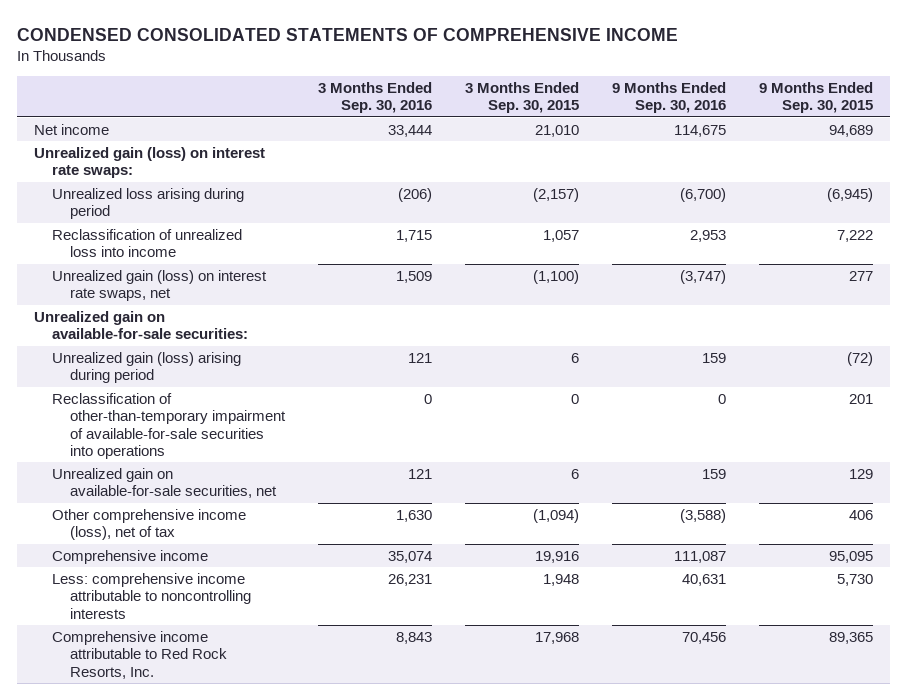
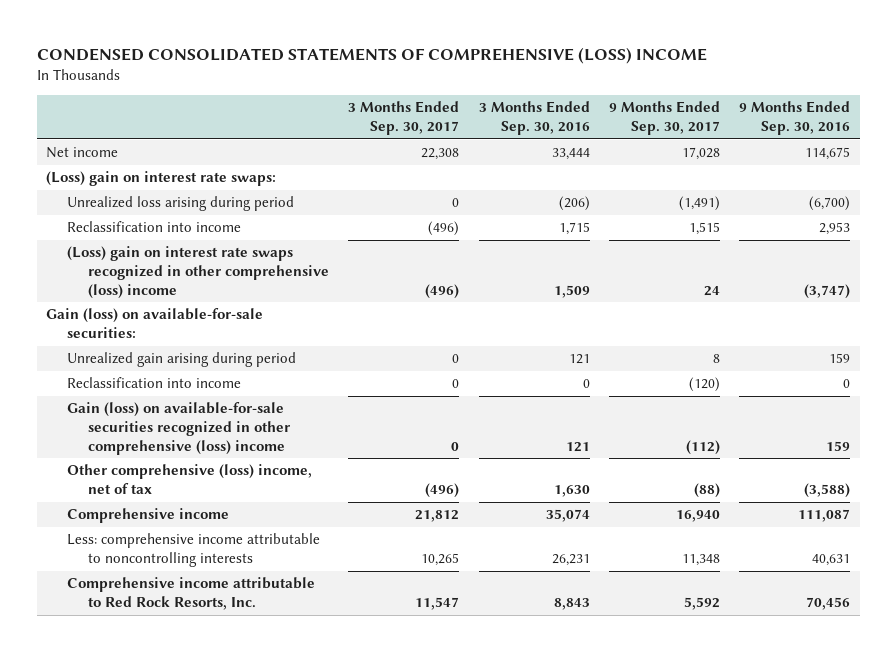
- CONDENSED CONSOLIDATED STATEMENTS OF COMPREHENSIVE INCOME
+ CONDENSED CONSOLIDATED STATEMENTS OF COMPREHENSIVE (LOSS) INCOME
- | 3 Months Ended Sep. 30, 2016 | 3 Months Ended Sep. 30, 2015 | 9 Months Ended Sep. 30, 2016 | 9 Months Ended Sep. 30, 2015
+ | 3 Months Ended Sep. 30, 2017 | 3 Months Ended Sep. 30, 2016 | 9 Months Ended Sep. 30, 2017 | 9 Months Ended Sep. 30, 2016
- Unrealized gain (loss) on interest rate swaps:
+ (Loss) gain on interest rate swaps:
- Reclassification of unrealized loss into income | 1,715 | 1,057 | 2,953 | 7,222
- Unrealized gain (loss) on interest rate swaps, net | 1,509 | (1,100) | (3,747) | 277
- Unrealized gain on available-for-sale securities:
- Unrealized gain (loss) arising during period | 121 | 6 | 159 | (72)
- Reclassification of other-than-temporary impairment of available-for-sale securities into operations | 0 | 0 | 0 | 201
- Unrealized gain on available-for-sale securities, net | 121 | 6 | 159 | 129
- Other comprehensive income (loss), net of tax | 1,630 | (1,094) | (3,588) | 406
+ Reclassification into income | (496) | 1,715 | 1,515 | 2,953
+ (Loss) gain on interest rate swaps recognized in other comprehensive (loss) income | (496) | 1,509 | 24 | (3,747)
+ Gain (loss) on available-for-sale securities:
+ Unrealized gain arising during period | 0 | 121 | 8 | 159
+ Reclassification into income | 0 | 0 | (120) | 0
+ Gain (loss) on available-for-sale securities recognized in other comprehensive (loss) income | 0 | 121 | (112) | 159
+ Other comprehensive (loss) income, net of tax | (496) | 1,630 | (88) | (3,588)

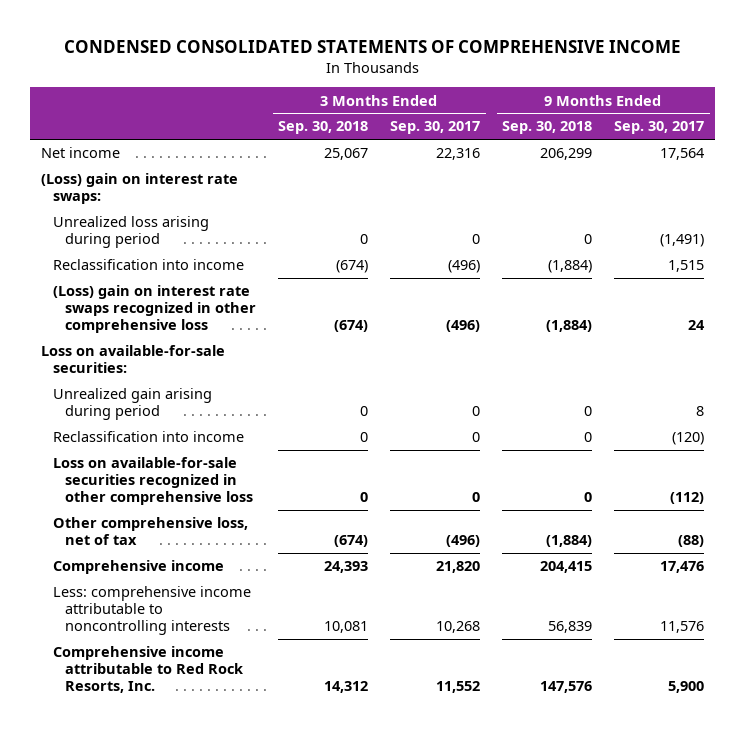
- CONDENSED CONSOLIDATED STATEMENTS OF COMPREHENSIVE (LOSS) INCOME
+ CONDENSED CONSOLIDATED STATEMENTS OF COMPREHENSIVE INCOME
- | 3 Months Ended Sep. 30, 2017 | 3 Months Ended Sep. 30, 2016 | 9 Months Ended Sep. 30, 2017 | 9 Months Ended Sep. 30, 2016
+ | 3 Months Ended Sep. 30, 2018 | 3 Months Ended Sep. 30, 2017 | 9 Months Ended Sep. 30, 2018 | 9 Months Ended Sep. 30, 2017
- Net income | 22,308 | 33,444 | 17,028 | 114,675
+ Net income | 25,067 | 22,316 | 206,299 | 17,564
- (Loss) gain on interest rate swaps recognized in other comprehensive (loss) income | (496) | 1,509 | 24 | (3,747)
- Gain (loss) on available-for-sale securities:
+ (Loss) gain on interest rate swaps recognized in other comprehensive loss | (674) | (496) | (1,884) | 24
+ Loss on available-for-sale securities:
- Gain (loss) on available-for-sale securities recognized in other comprehensive (loss) income | 0 | 121 | (112) | 159
- Other comprehensive (loss) income, net of tax | (496) | 1,630 | (88) | (3,588)
- Comprehensive income | 21,812 | 35,074 | 16,940 | 111,087
- Less: comprehensive income attributable to noncontrolling interests | 10,265 | 26,231 | 11,348 | 40,631
- Comprehensive income attributable to Red Rock Resorts, Inc. | 11,547 | 8,843 | 5,592 | 70,456
+ Loss on available-for-sale securities recognized in other comprehensive loss | 0 | 0 | 0 | (112)
+ Other comprehensive loss, net of tax | (674) | (496) | (1,884) | (88)
+ Comprehensive income | 24,393 | 21,820 | 204,415 | 17,476
+ Less: comprehensive income attributable to noncontrolling interests | 10,081 | 10,268 | 56,839 | 11,576
+ Comprehensive income attributable to Red Rock Resorts, Inc. | 14,312 | 11,552 | 147,576 | 5,900

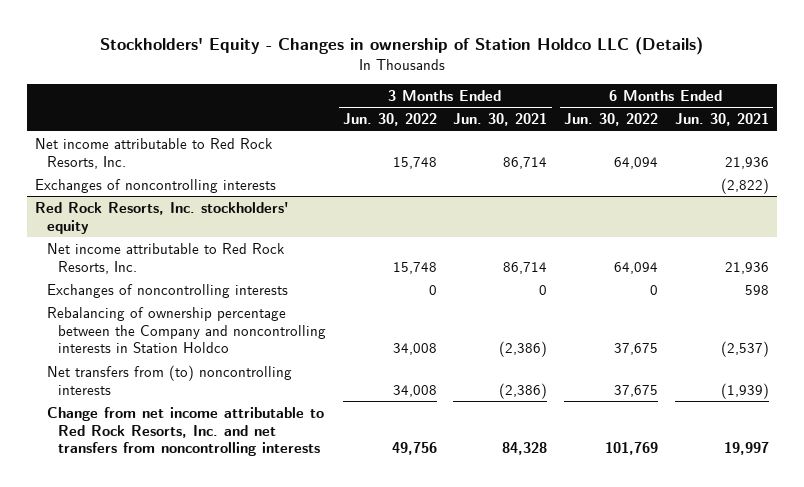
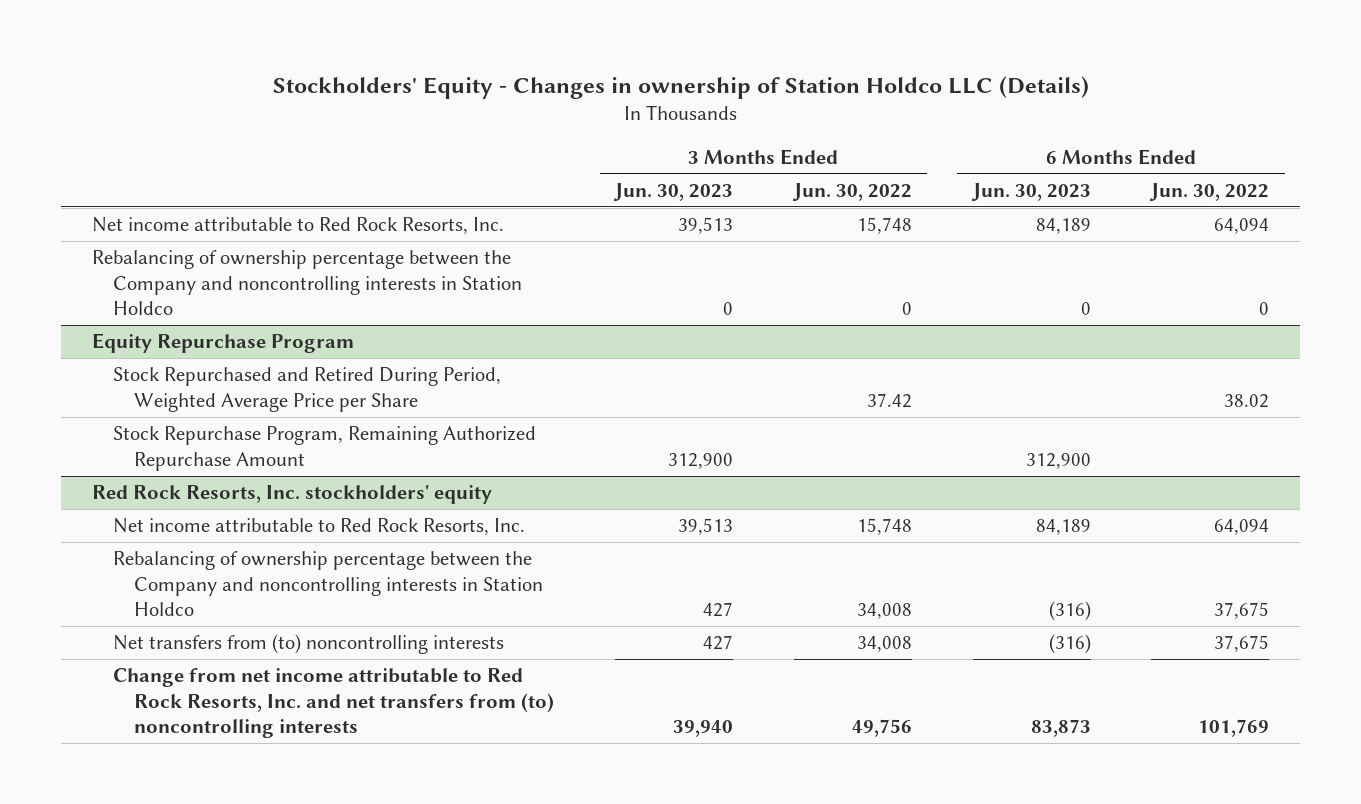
- | 3 Months Ended Jun. 30, 2022 | 3 Months Ended Jun. 30, 2021 | 6 Months Ended Jun. 30, 2022 | 6 Months Ended Jun. 30, 2021
+ | 3 Months Ended Jun. 30, 2023 | 3 Months Ended Jun. 30, 2022 | 6 Months Ended Jun. 30, 2023 | 6 Months Ended Jun. 30, 2022
- Exchanges of noncontrolling interests | | | | (2,822)
+ Rebalancing of ownership percentage between the Company and noncontrolling interests in Station Holdco | 0 | 0 | 0 | 0
+ Equity Repurchase Program
+ Stock Repurchased and Retired During Period, Weighted Average Price per Share | | 37.42 | | 38.02
+ Stock Repurchase Program, Remaining Authorized Repurchase Amount | 312,900 | | 312,900 |
@ Red Rock Resorts, Inc. stockholders' equity
- Exchanges of noncontrolling interests | 0 | 0 | 0 | 598
- Change from net income attributable to Red Rock Resorts, Inc. and net transfers from noncontrolling interests | 49,756 | 84,328 | 101,769 | 19,997
+ Change from net income attributable to Red Rock Resorts, Inc. and net transfers from (to) noncontrolling interests | 39,940 | 49,756 | 83,873 | 101,769

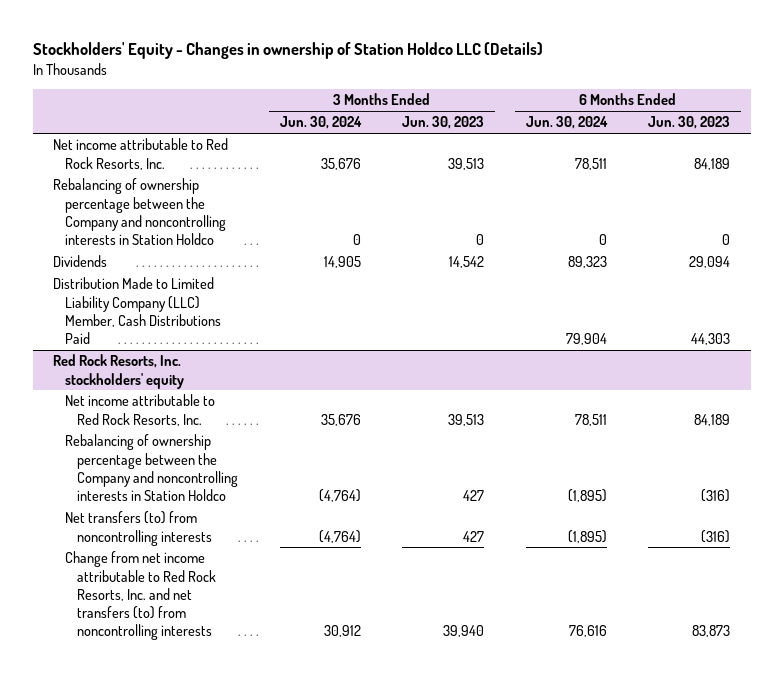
- | 3 Months Ended Jun. 30, 2023 | 3 Months Ended Jun. 30, 2022 | 6 Months Ended Jun. 30, 2023 | 6 Months Ended Jun. 30, 2022
+ | 3 Months Ended Jun. 30, 2024 | 3 Months Ended Jun. 30, 2023 | 6 Months Ended Jun. 30, 2024 | 6 Months Ended Jun. 30, 2023
- Equity Repurchase Program
- Stock Repurchased and Retired During Period, Weighted Average Price per Share | | 37.42 | | 38.02
- Stock Repurchase Program, Remaining Authorized Repurchase Amount | 312,900 | | 312,900 |
+ Dividends | 14,905 | 14,542 | 89,323 | 29,094
+ Distribution Made to Limited Liability Company (LLC) Member, Cash Distributions Paid | | | 79,904 | 44,303
@ Red Rock Resorts, Inc. stockholders' equity
- Net transfers from (to) noncontrolling interests | 427 | 34,008 | (316) | 37,675
- Change from net income attributable to Red Rock Resorts, Inc. and net transfers from (to) noncontrolling interests | 39,940 | 49,756 | 83,873 | 101,769
+ Net transfers (to) from noncontrolling interests | (4,764) | 427 | (1,895) | (316)
+ Change from net income attributable to Red Rock Resorts, Inc. and net transfers (to) from noncontrolling interests | 30,912 | 39,940 | 76,616 | 83,873

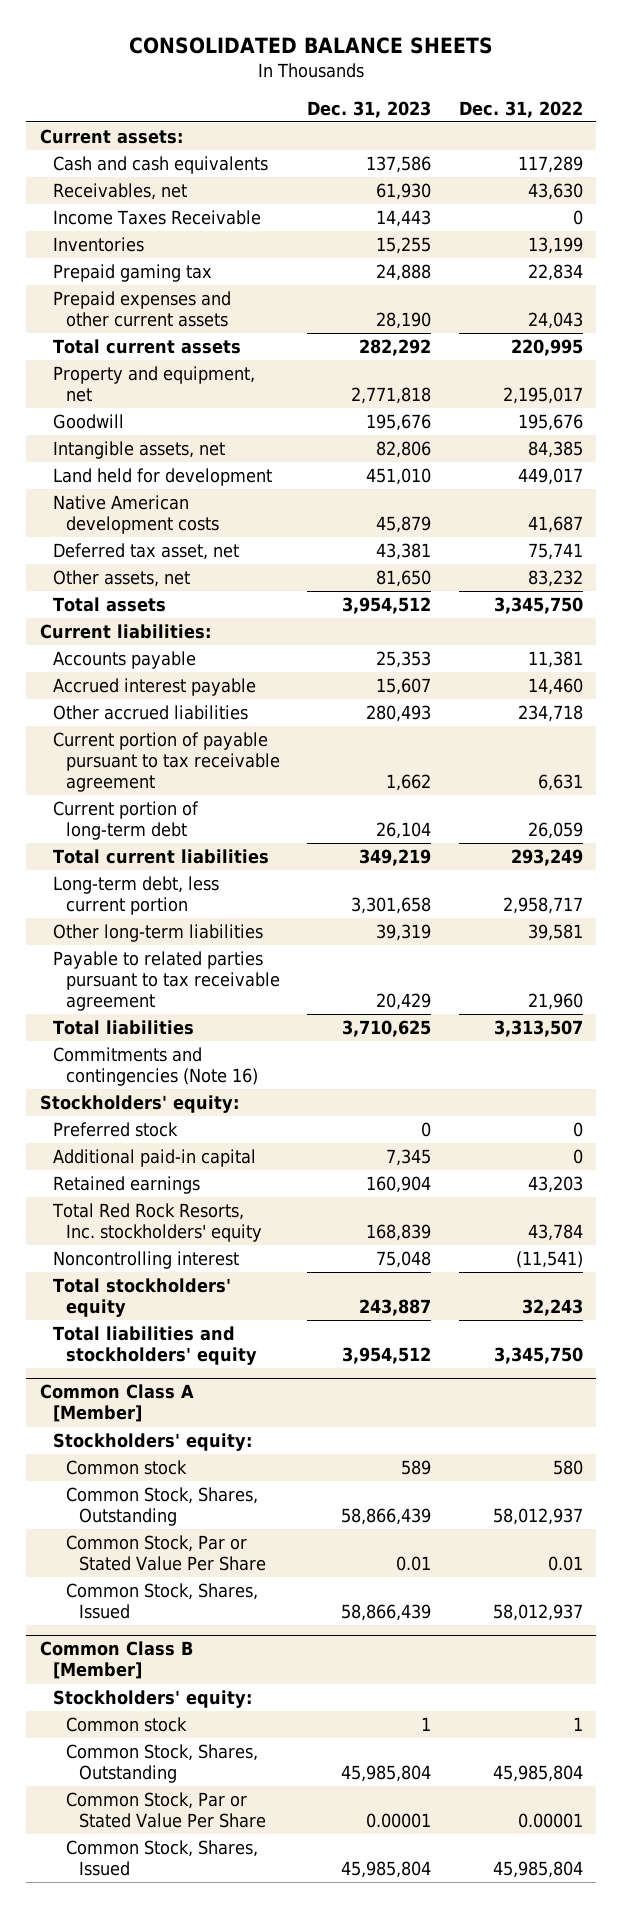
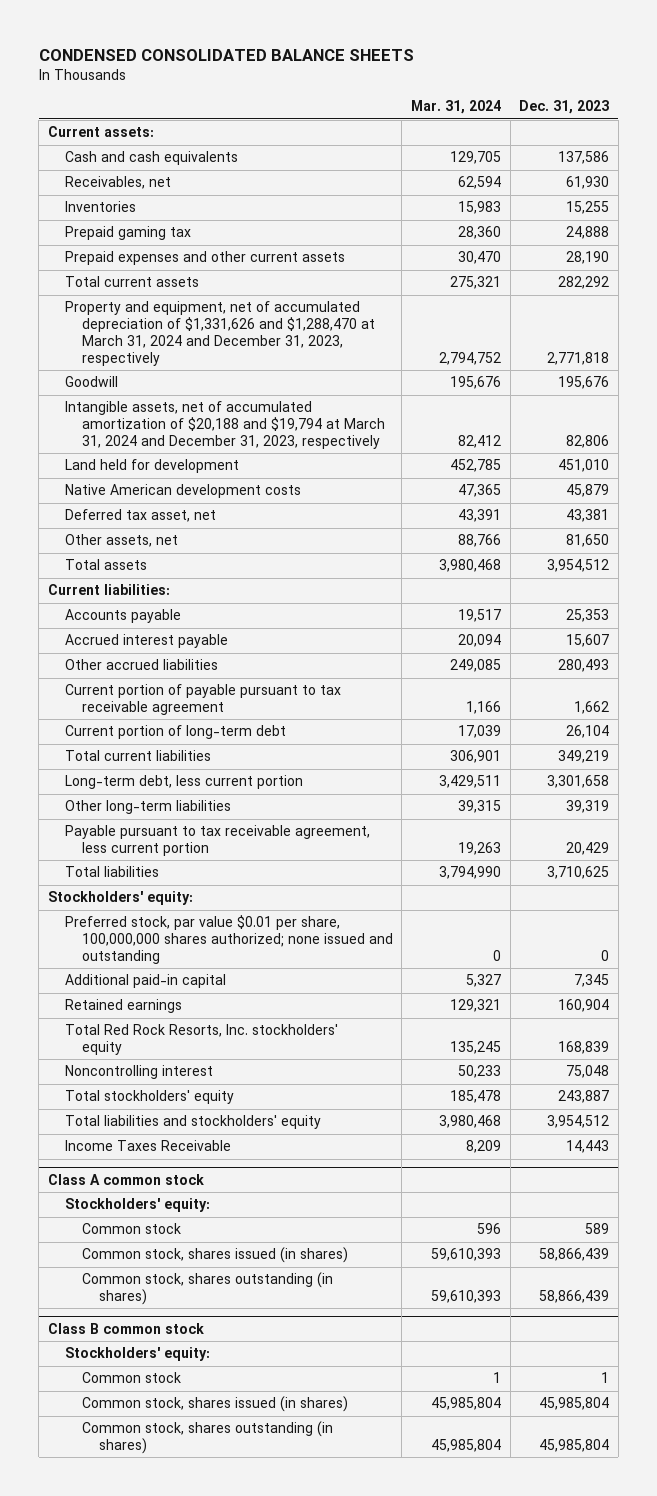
- CONSOLIDATED BALANCE SHEETS
+ CONDENSED CONSOLIDATED BALANCE SHEETS
- | Dec. 31, 2023 | Dec. 31, 2022
+ | Mar. 31, 2024 | Dec. 31, 2023
- Property and equipment, net | 2,771,818 | 2,195,017
+ Property and equipment, net of accumulated depreciation of $1,331,626 and $1,288,470 at March 31, 2024 and December 31, 2023, respectively | 2,794,752 | 2,771,818
- Intangible assets, net | 82,806 | 84,385
+ Intangible assets, net of accumulated amortization of $20,188 and $19,794 at March 31, 2024 and December 31, 2023, respectively | 82,412 | 82,806
- Payable to related parties pursuant to tax receivable agreement | 20,429 | 21,960
+ Payable pursuant to tax receivable agreement, less current portion | 19,263 | 20,429
- Commitments and contingencies (Note 16)
- Preferred stock | 0 | 0
+ Preferred stock, par value $0.01 per share, 100,000,000 shares authorized; none issued and outstanding | 0 | 0
- Common Class A [Member]
moved down: Income Taxes Receivable | 8,209 | 14,443
+ Class A common stock
- Common Stock, Shares, Outstanding | 58,866,439 | 58,012,937
- Common Stock, Par or Stated Value Per Share | 0.01 | 0.01
- Common Stock, Shares, Issued | 58,866,439 | 58,012,937
- Common Class B [Member]
+ Common stock, shares issued (in shares) | 59,610,393 | 58,866,439
+ Common stock, shares outstanding (in shares) | 59,610,393 | 58,866,439
+ Class B common stock
- Common Stock, Shares, Outstanding | 45,985,804 | 45,985,804
- Common Stock, Par or Stated Value Per Share | 0.00001 | 0.00001
- Common Stock, Shares, Issued | 45,985,804 | 45,985,804
+ Common stock, shares issued (in shares) | 45,985,804 | 45,985,804
+ Common stock, shares outstanding (in shares) | 45,985,804 | 45,985,804

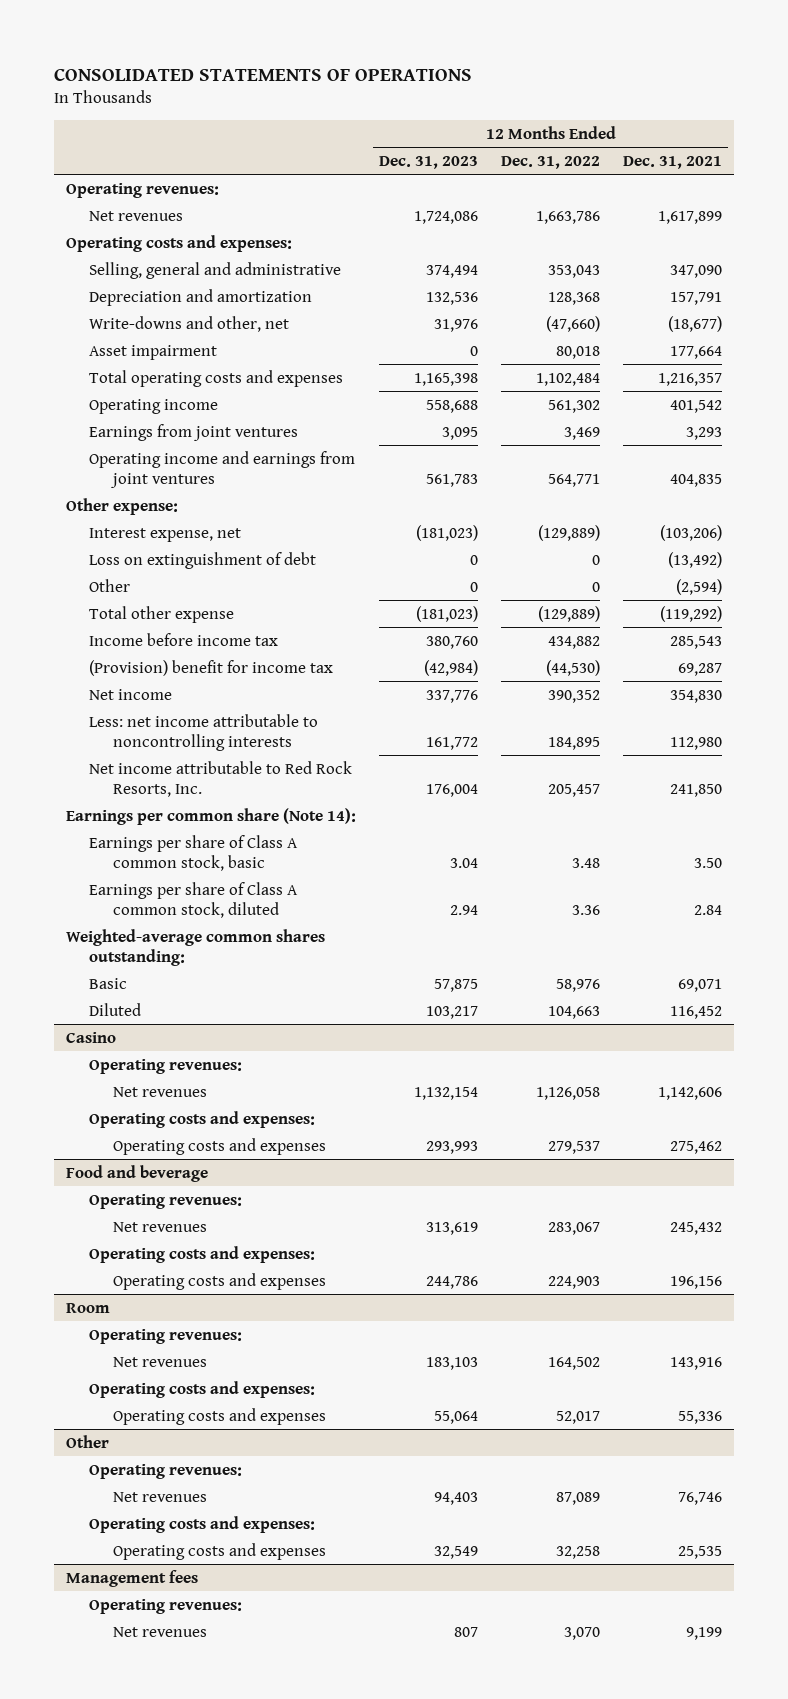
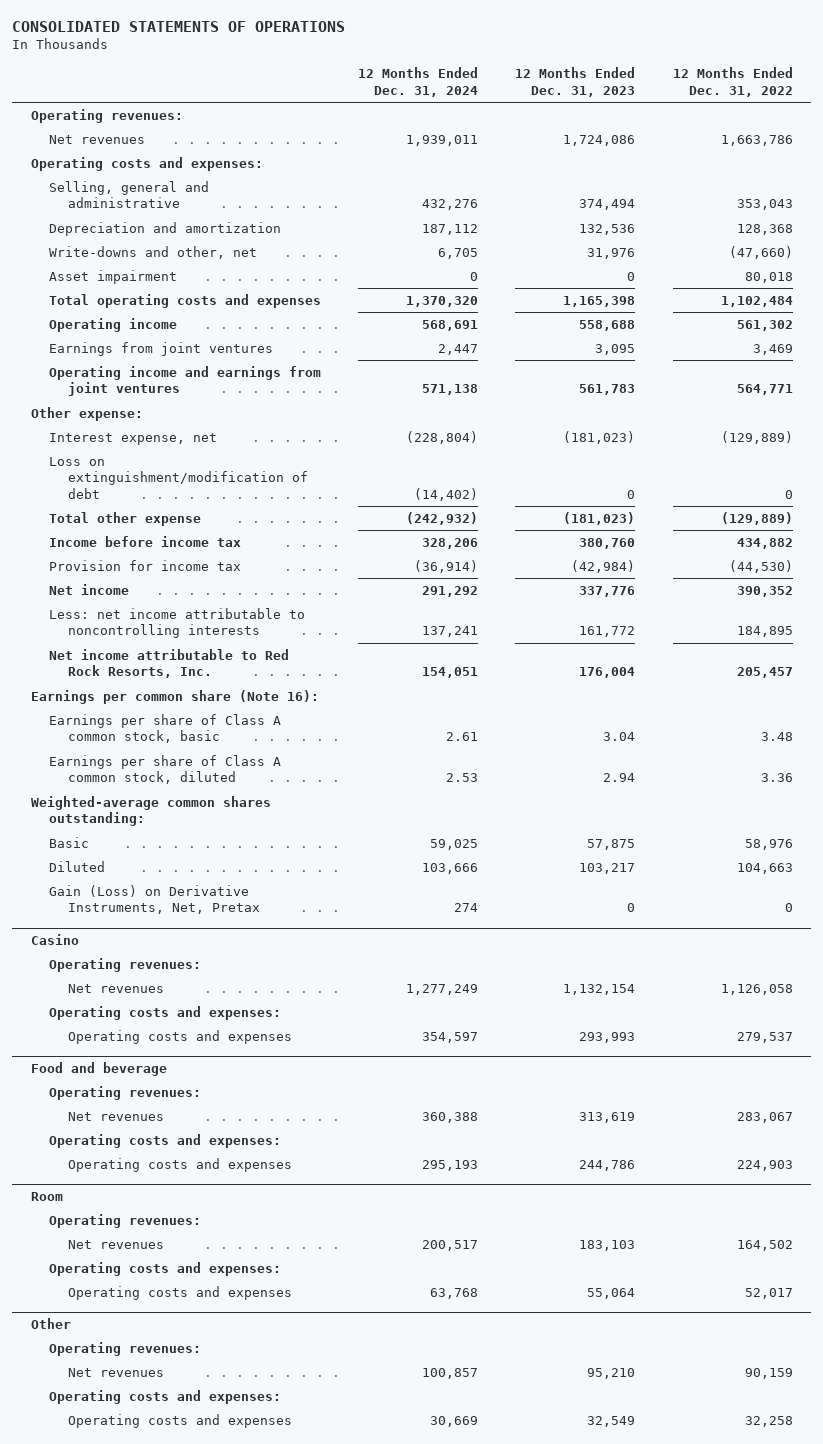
- | 12 Months Ended Dec. 31, 2023 | 12 Months Ended Dec. 31, 2022 | 12 Months Ended Dec. 31, 2021
+ | 12 Months Ended Dec. 31, 2024 | 12 Months Ended Dec. 31, 2023 | 12 Months Ended Dec. 31, 2022
- Loss on extinguishment of debt | 0 | 0 | (13,492)
- Other | 0 | 0 | (2,594)
+ Loss on extinguishment/modification of debt | (14,402) | 0 | 0
- (Provision) benefit for income tax | (42,984) | (44,530) | 69,287
+ Provision for income tax | (36,914) | (42,984) | (44,530)
- Earnings per common share (Note 14):
+ Earnings per common share (Note 16):
+ Gain (Loss) on Derivative Instruments, Net, Pretax | 274 | 0 | 0
@ Other
- Net revenues | 94,403 | 87,089 | 76,746
+ Net revenues | 100,857 | 95,210 | 90,159
- Management fees
- Operating revenues:
- Net revenues | 807 | 3,070 | 9,199

